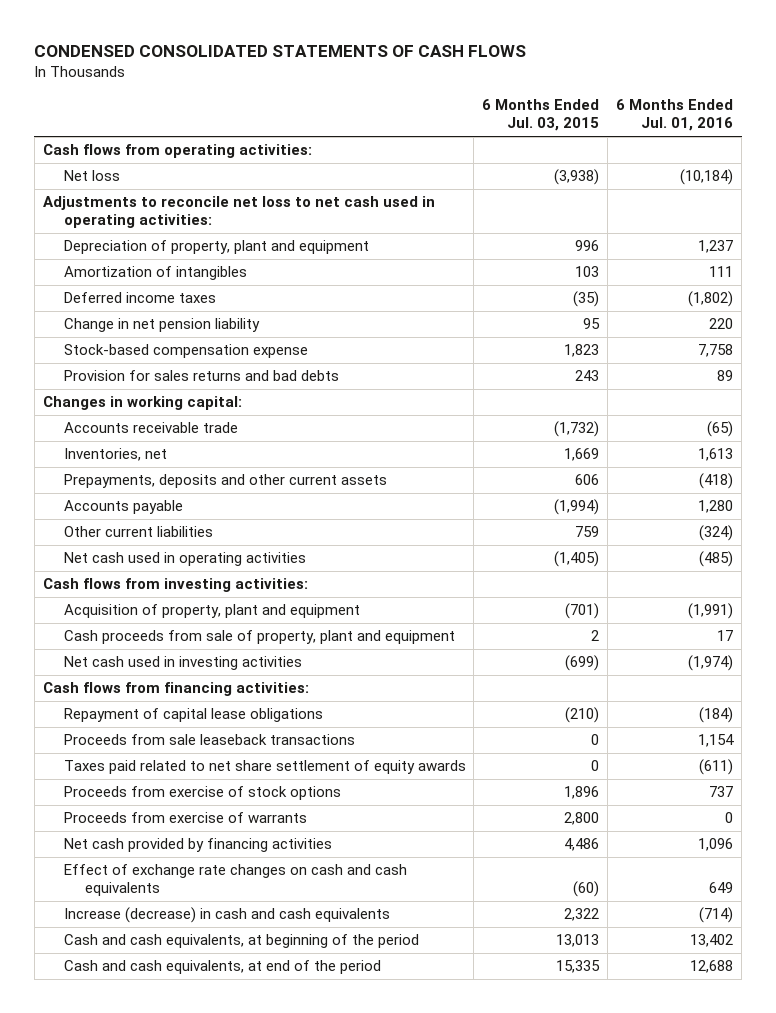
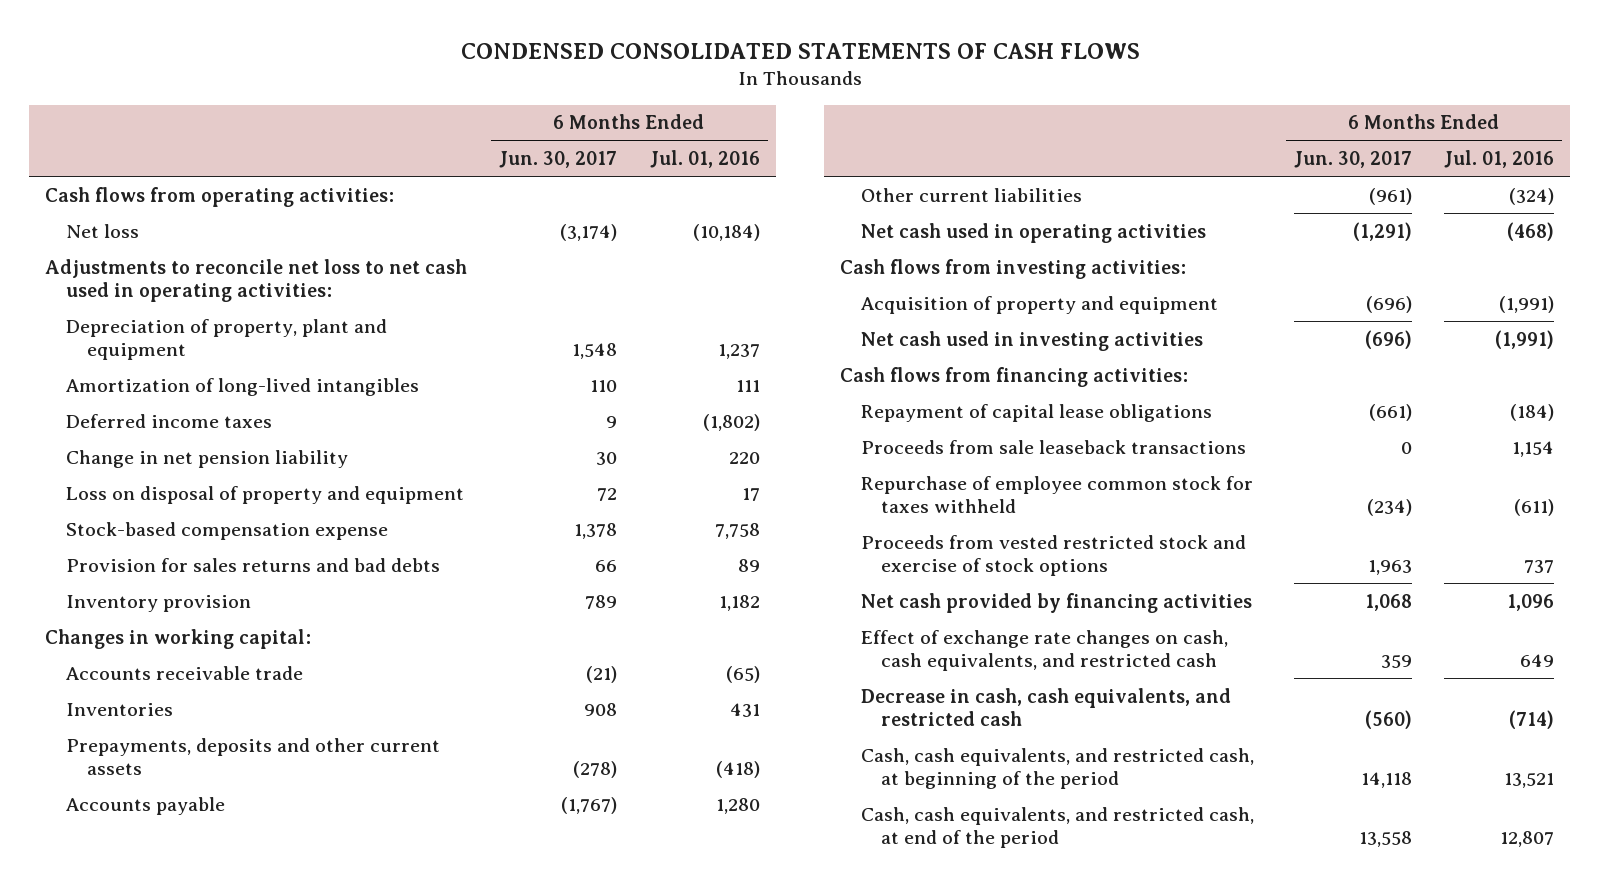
- | 6 Months Ended Jul. 03, 2015 | 6 Months Ended Jul. 01, 2016
+ | 6 Months Ended Jun. 30, 2017 | 6 Months Ended Jul. 01, 2016
- Amortization of intangibles | 103 | 111
+ Amortization of long-lived intangibles | 110 | 111
+ Loss on disposal of property and equipment | 72 | 17
+ Inventory provision | 789 | 1,182
- Inventories, net | 1,669 | 1,613
+ Inventories | 908 | 431
- Net cash used in operating activities | (1,405) | (485)
+ Net cash used in operating activities | (1,291) | (468)
- Acquisition of property, plant and equipment | (701) | (1,991)
- Cash proceeds from sale of property, plant and equipment | 2 | 17
- Net cash used in investing activities | (699) | (1,974)
+ Acquisition of property and equipment | (696) | (1,991)
+ Net cash used in investing activities | (696) | (1,991)
- Taxes paid related to net share settlement of equity awards | 0 | (611)
- Proceeds from exercise of stock options | 1,896 | 737
- Proceeds from exercise of warrants | 2,800 | 0
+ Repurchase of employee common stock for taxes withheld | (234) | (611)
+ Proceeds from vested restricted stock and exercise of stock options | 1,963 | 737
- Effect of exchange rate changes on cash and cash equivalents | (60) | 649
- Increase (decrease) in cash and cash equivalents | 2,322 | (714)
- Cash and cash equivalents, at beginning of the period | 13,013 | 13,402
- Cash and cash equivalents, at end of the period | 15,335 | 12,688
+ Effect of exchange rate changes on cash, cash equivalents, and restricted cash | 359 | 649
+ Decrease in cash, cash equivalents, and restricted cash | (560) | (714)
+ Cash, cash equivalents, and restricted cash, at beginning of the period | 14,118 | 13,521
+ Cash, cash equivalents, and restricted cash, at end of the period | 13,558 | 12,807

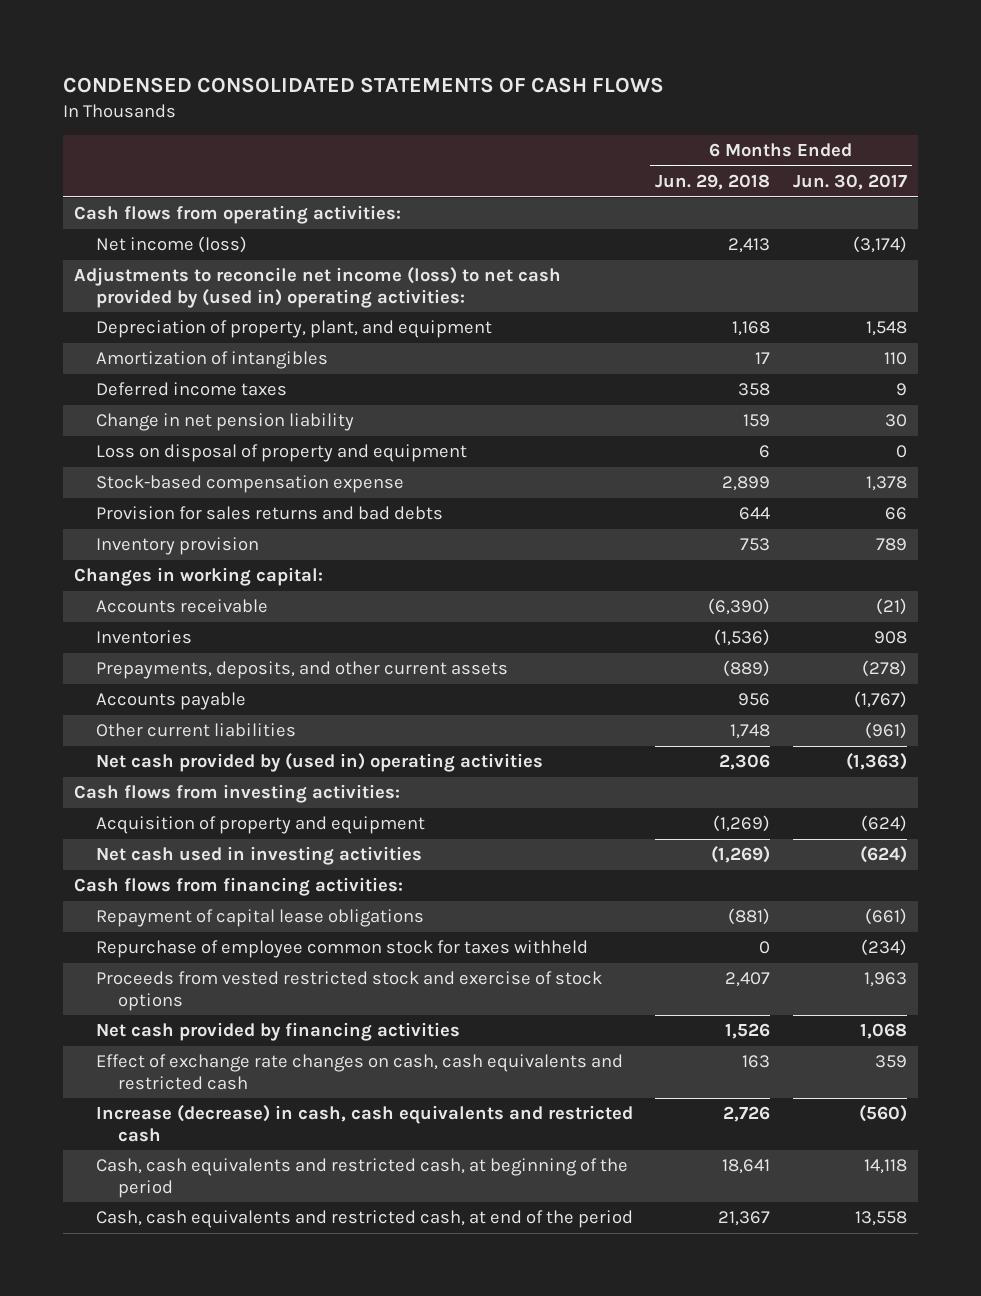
- | 6 Months Ended Jun. 30, 2017 | 6 Months Ended Jul. 01, 2016
+ | 6 Months Ended Jun. 29, 2018 | 6 Months Ended Jun. 30, 2017
- Net loss | (3,174) | (10,184)
- Adjustments to reconcile net loss to net cash used in operating activities:
- Depreciation of property, plant and equipment | 1,548 | 1,237
- Amortization of long-lived intangibles | 110 | 111
+ Net income (loss) | 2,413 | (3,174)
+ Adjustments to reconcile net income (loss) to net cash provided by (used in) operating activities:
+ Depreciation of property, plant, and equipment | 1,168 | 1,548
+ Amortization of intangibles | 17 | 110
- Loss on disposal of property and equipment | 72 | 17
+ Loss on disposal of property and equipment | 6 | 0
- Accounts receivable trade | (21) | (65)
+ Accounts receivable | (6,390) | (21)
- Prepayments, deposits and other current assets | (278) | (418)
+ Prepayments, deposits, and other current assets | (889) | (278)
- Net cash used in operating activities | (1,291) | (468)
+ Net cash provided by (used in) operating activities | 2,306 | (1,363)
- Acquisition of property and equipment | (696) | (1,991)
- Net cash used in investing activities | (696) | (1,991)
+ Acquisition of property and equipment | (1,269) | (624)
+ Net cash used in investing activities | (1,269) | (624)
- Proceeds from sale leaseback transactions | 0 | 1,154
- Effect of exchange rate changes on cash, cash equivalents, and restricted cash | 359 | 649
- Decrease in cash, cash equivalents, and restricted cash | (560) | (714)
- Cash, cash equivalents, and restricted cash, at beginning of the period | 14,118 | 13,521
- Cash, cash equivalents, and restricted cash, at end of the period | 13,558 | 12,807
+ Effect of exchange rate changes on cash, cash equivalents and restricted cash | 163 | 359
+ Increase (decrease) in cash, cash equivalents and restricted cash | 2,726 | (560)
+ Cash, cash equivalents and restricted cash, at beginning of the period | 18,641 | 14,118
+ Cash, cash equivalents and restricted cash, at end of the period | 21,367 | 13,558

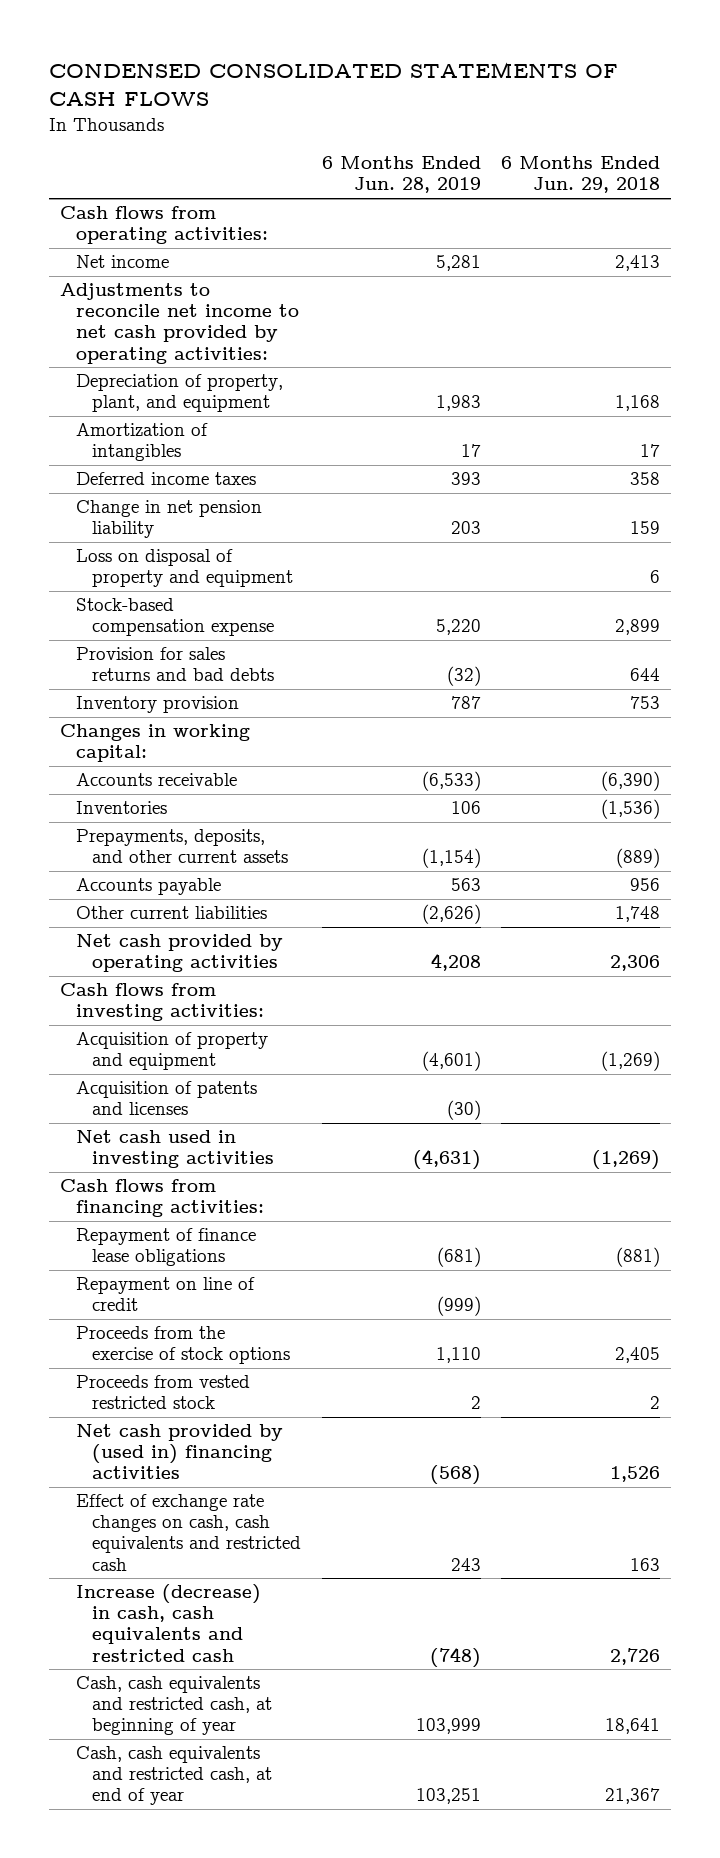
- | 6 Months Ended Jun. 29, 2018 | 6 Months Ended Jun. 30, 2017
+ | 6 Months Ended Jun. 28, 2019 | 6 Months Ended Jun. 29, 2018
- Net income (loss) | 2,413 | (3,174)
- Adjustments to reconcile net income (loss) to net cash provided by (used in) operating activities:
+ Net income | 5,281 | 2,413
+ Adjustments to reconcile net income to net cash provided by operating activities:
- Net cash provided by (used in) operating activities | 2,306 | (1,363)
+ Net cash provided by operating activities | 4,208 | 2,306
+ Acquisition of patents and licenses | (30) |
- Repayment of capital lease obligations | (881) | (661)
- Repurchase of employee common stock for taxes withheld | 0 | (234)
- Proceeds from vested restricted stock and exercise of stock options | 2,407 | 1,963
- Net cash provided by financing activities | 1,526 | 1,068
+ Repayment of finance lease obligations | (681) | (881)
+ Repayment on line of credit | (999) |
+ Proceeds from the exercise of stock options | 1,110 | 2,405
+ Proceeds from vested restricted stock | 2 | 2
+ Net cash provided by (used in) financing activities | (568) | 1,526
- Cash, cash equivalents and restricted cash, at beginning of the period | 18,641 | 14,118
- Cash, cash equivalents and restricted cash, at end of the period | 21,367 | 13,558
+ Cash, cash equivalents and restricted cash, at beginning of year | 103,999 | 18,641
+ Cash, cash equivalents and restricted cash, at end of year | 103,251 | 21,367

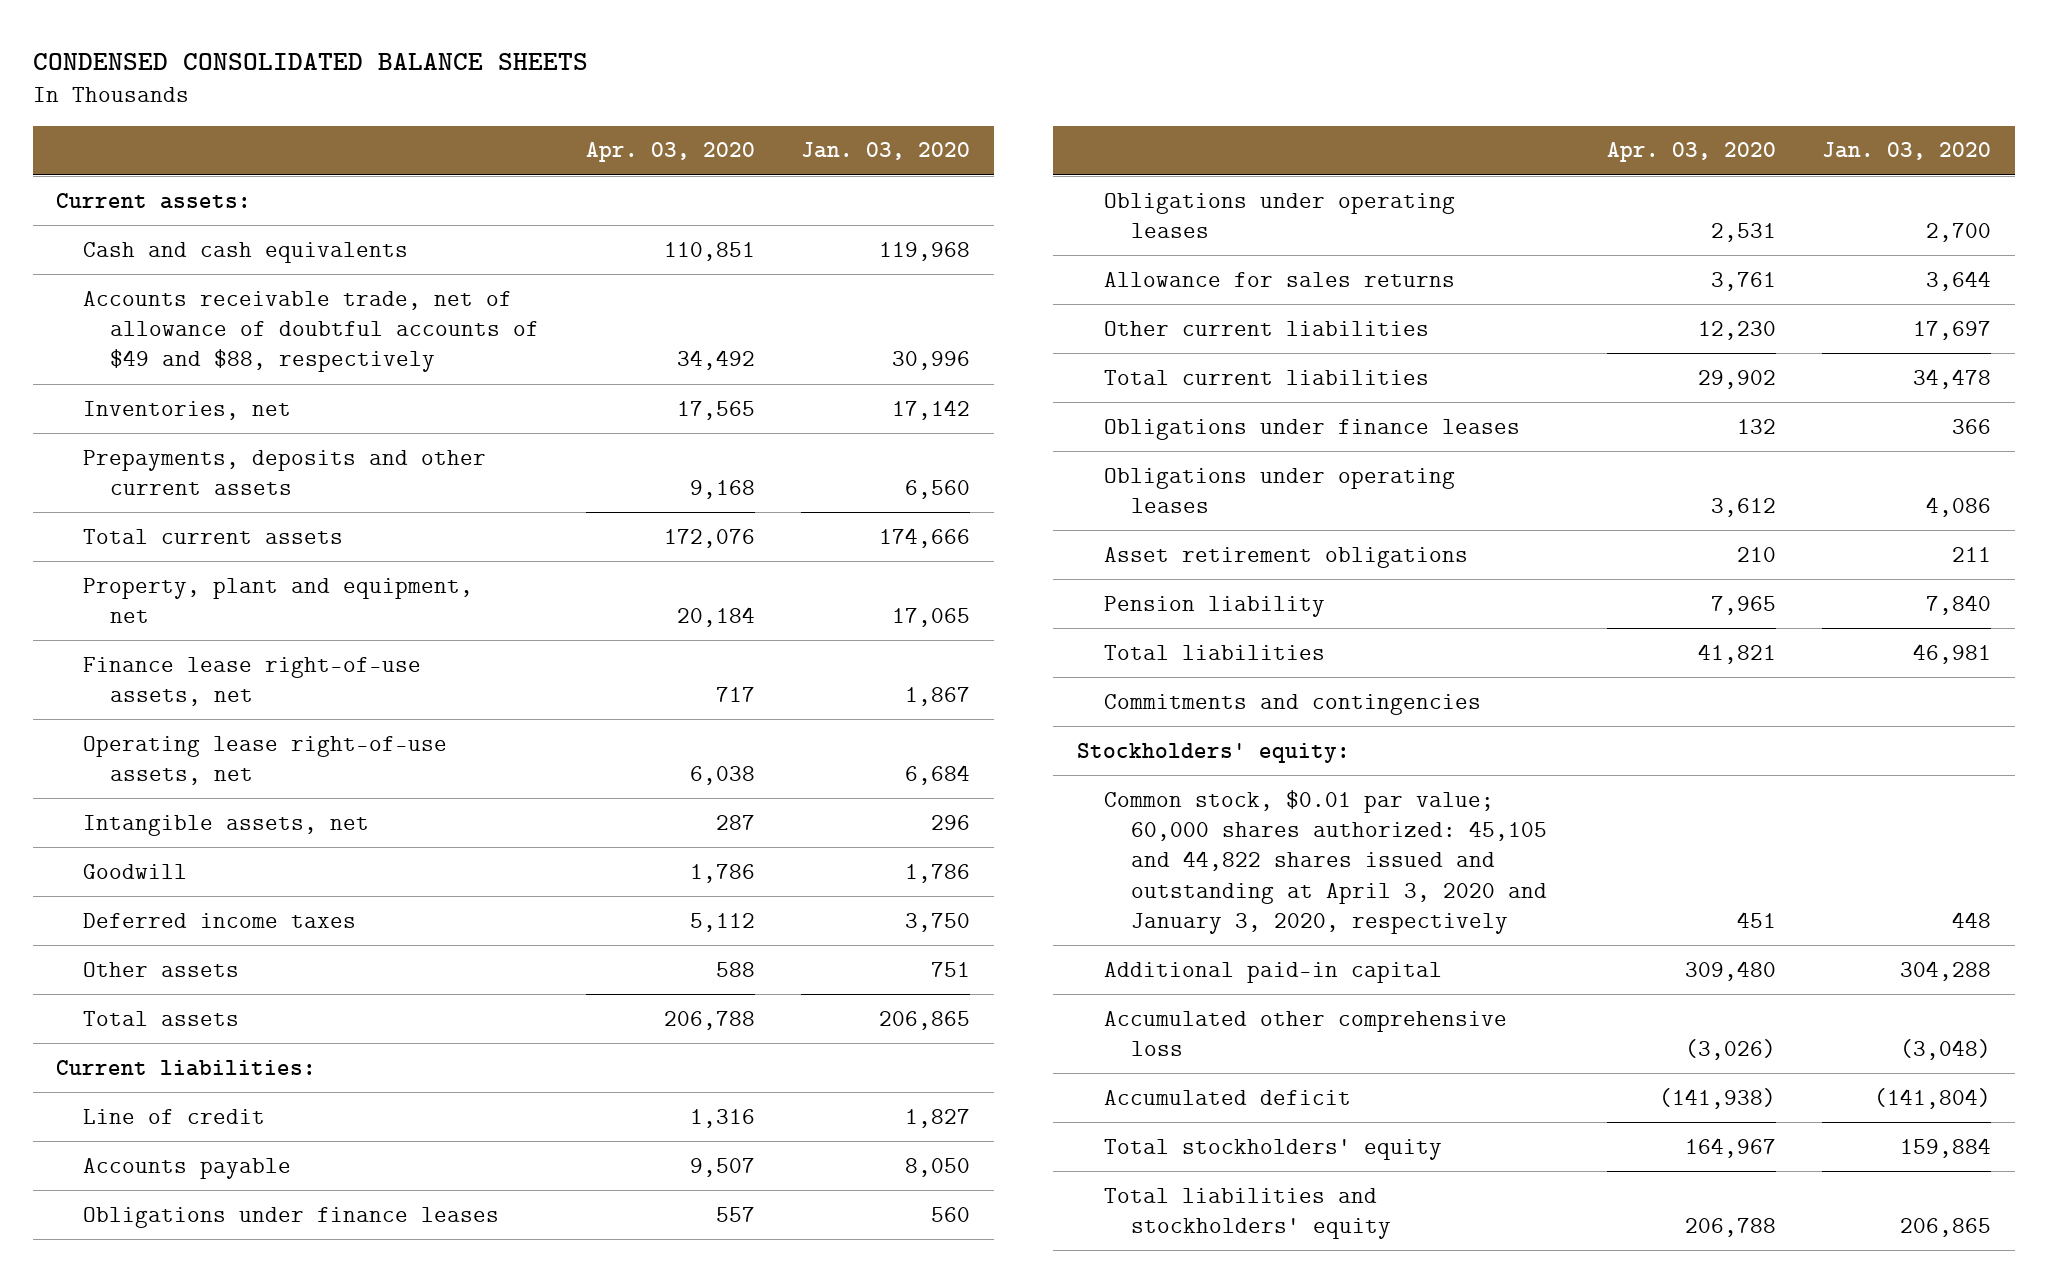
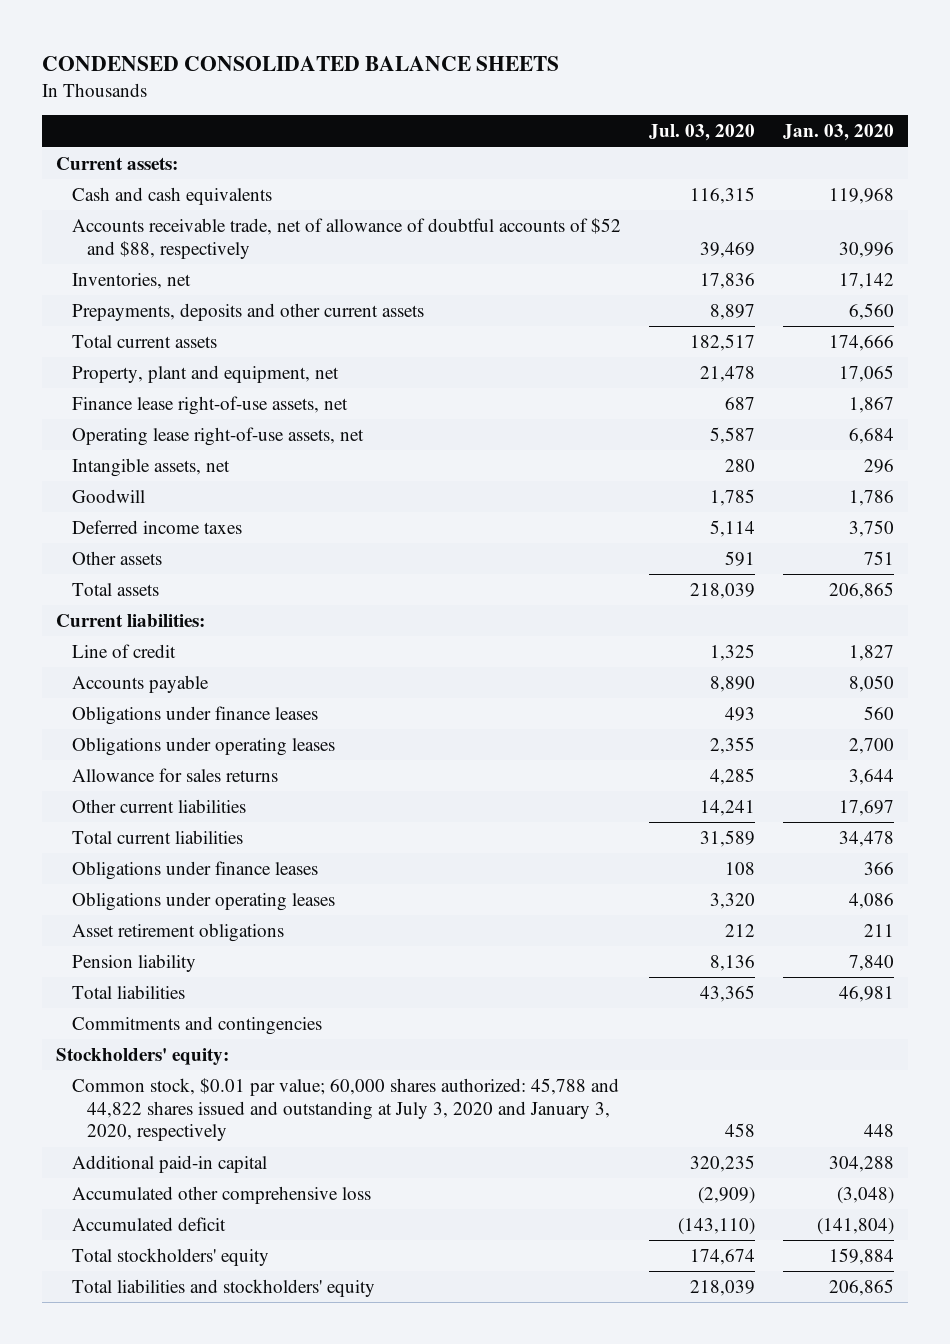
- | Apr. 03, 2020 | Jan. 03, 2020
+ | Jul. 03, 2020 | Jan. 03, 2020
- Accounts receivable trade, net of allowance of doubtful accounts of $49 and $88, respectively | 34,492 | 30,996
+ Accounts receivable trade, net of allowance of doubtful accounts of $52 and $88, respectively | 39,469 | 30,996
- Common stock, $0.01 par value; 60,000 shares authorized: 45,105 and 44,822 shares issued and outstanding at April 3, 2020 and January 3, 2020, respectively | 451 | 448
+ Common stock, $0.01 par value; 60,000 shares authorized: 45,788 and 44,822 shares issued and outstanding at July 3, 2020 and January 3, 2020, respectively | 458 | 448

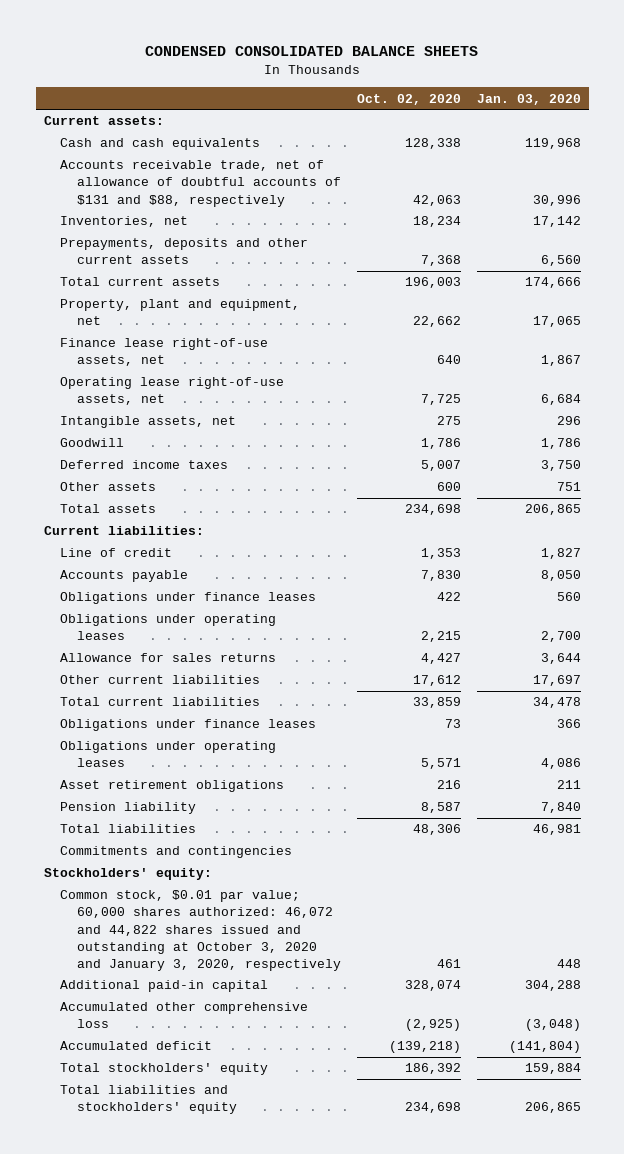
- | Jul. 03, 2020 | Jan. 03, 2020
+ | Oct. 02, 2020 | Jan. 03, 2020
- Accounts receivable trade, net of allowance of doubtful accounts of $52 and $88, respectively | 39,469 | 30,996
+ Accounts receivable trade, net of allowance of doubtful accounts of $131 and $88, respectively | 42,063 | 30,996
- Common stock, $0.01 par value; 60,000 shares authorized: 45,788 and 44,822 shares issued and outstanding at July 3, 2020 and January 3, 2020, respectively | 458 | 448
+ Common stock, $0.01 par value; 60,000 shares authorized: 46,072 and 44,822 shares issued and outstanding at October 3, 2020 and January 3, 2020, respectively | 461 | 448

